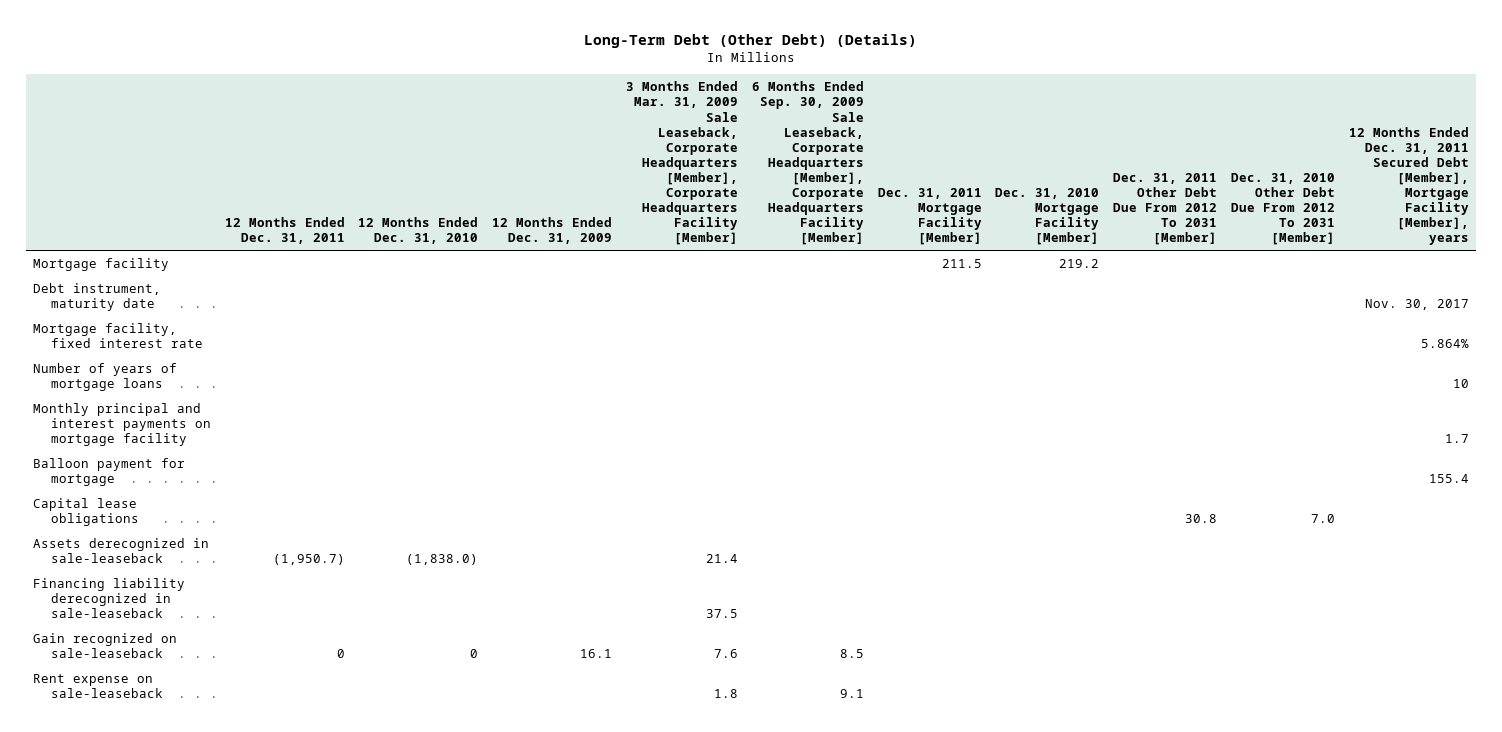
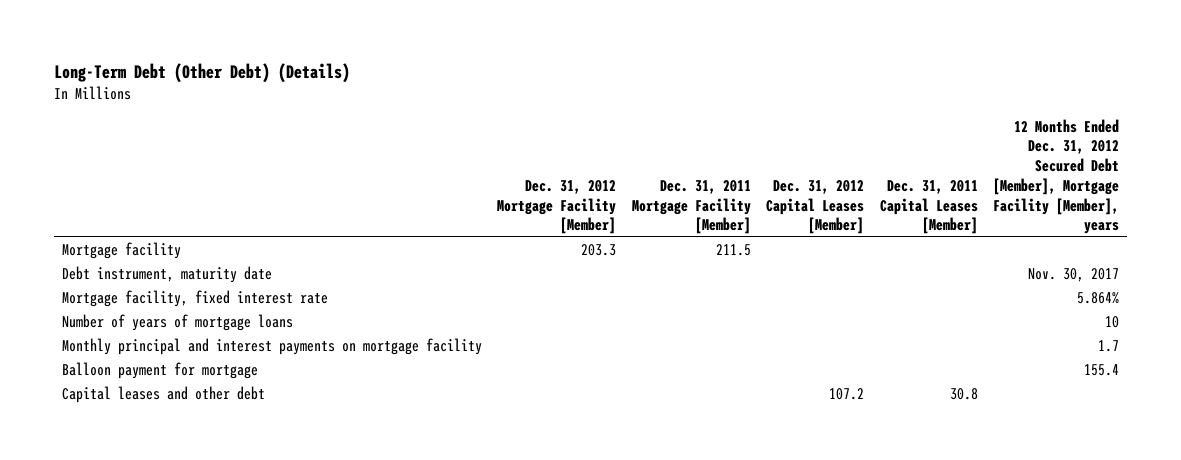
- | 12 Months Ended Dec. 31, 2011 | 12 Months Ended Dec. 31, 2010 | 12 Months Ended Dec. 31, 2009 | 3 Months Ended Mar. 31, 2009 Sale Leaseback, Corporate Headquarters [Member], Corporate Headquarters Facility [Member] | 6 Months Ended Sep. 30, 2009 Sale Leaseback, Corporate Headquarters [Member], Corporate Headquarters Facility [Member] | Dec. 31, 2011 Mortgage Facility [Member] | Dec. 31, 2010 Mortgage Facility [Member] | Dec. 31, 2011 Other Debt Due From 2012 To 2031 [Member] | Dec. 31, 2010 Other Debt Due From 2012 To 2031 [Member] | 12 Months Ended Dec. 31, 2011 Secured Debt [Member], Mortgage Facility [Member], years
+ | Dec. 31, 2012 Mortgage Facility [Member] | Dec. 31, 2011 Mortgage Facility [Member] | Dec. 31, 2012 Capital Leases [Member] | Dec. 31, 2011 Capital Leases [Member] | 12 Months Ended Dec. 31, 2012 Secured Debt [Member], Mortgage Facility [Member], years
- Capital lease obligations | | | | | | | | 30.8 | 7.0 |
- Assets derecognized in sale-leaseback | (1,950.7) | (1,838.0) | | 21.4 | | | | | |
- Financing liability derecognized in sale-leaseback | | | | 37.5 | | | | | |
- Gain recognized on sale-leaseback | 0 | 0 | 16.1 | 7.6 | 8.5 | | | | |
- Rent expense on sale-leaseback | | | | 1.8 | 9.1 | | | | |
+ Capital leases and other debt | | | 107.2 | 30.8 |

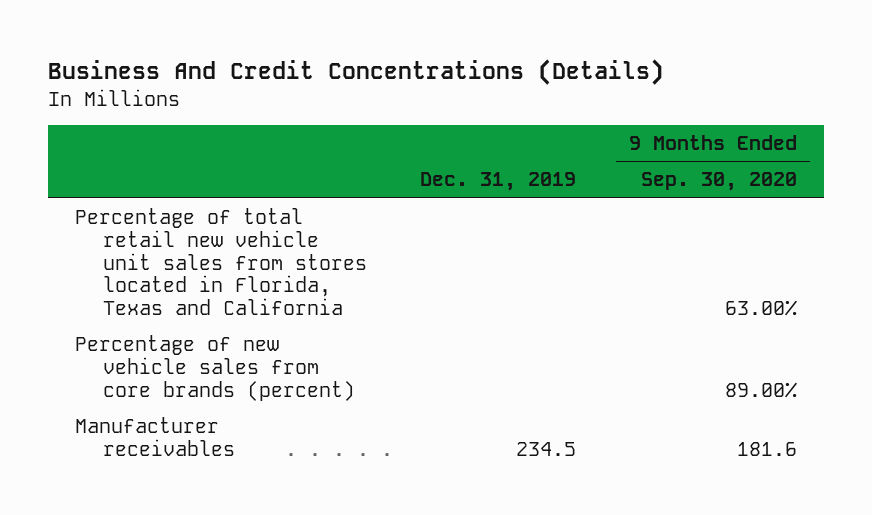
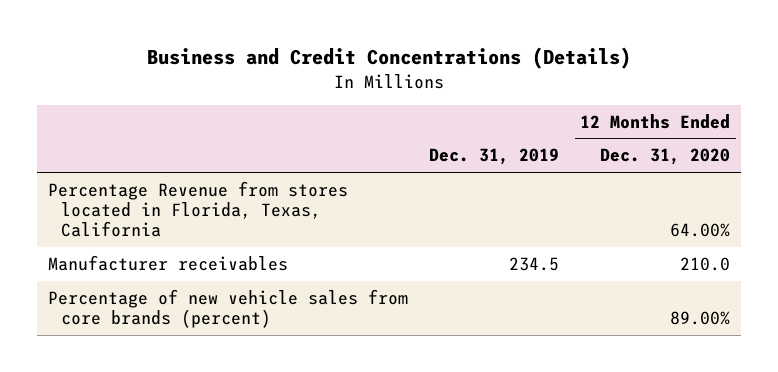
- Business And Credit Concentrations (Details)
+ Business and Credit Concentrations (Details)
- | Dec. 31, 2019 | 9 Months Ended Sep. 30, 2020
+ | Dec. 31, 2019 | 12 Months Ended Dec. 31, 2020
- Percentage of total retail new vehicle unit sales from stores located in Florida, Texas and California | | 63.00%
+ Percentage Revenue from stores located in Florida, Texas, California | | 64.00%
moved down: Percentage of new vehicle sales from core brands (percent) | | 89.00%

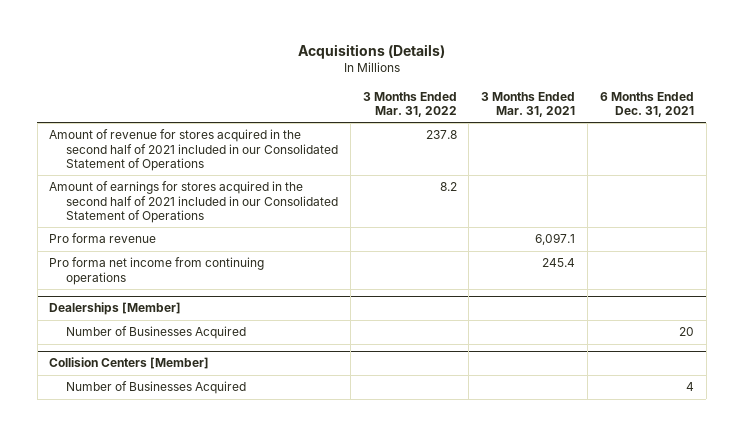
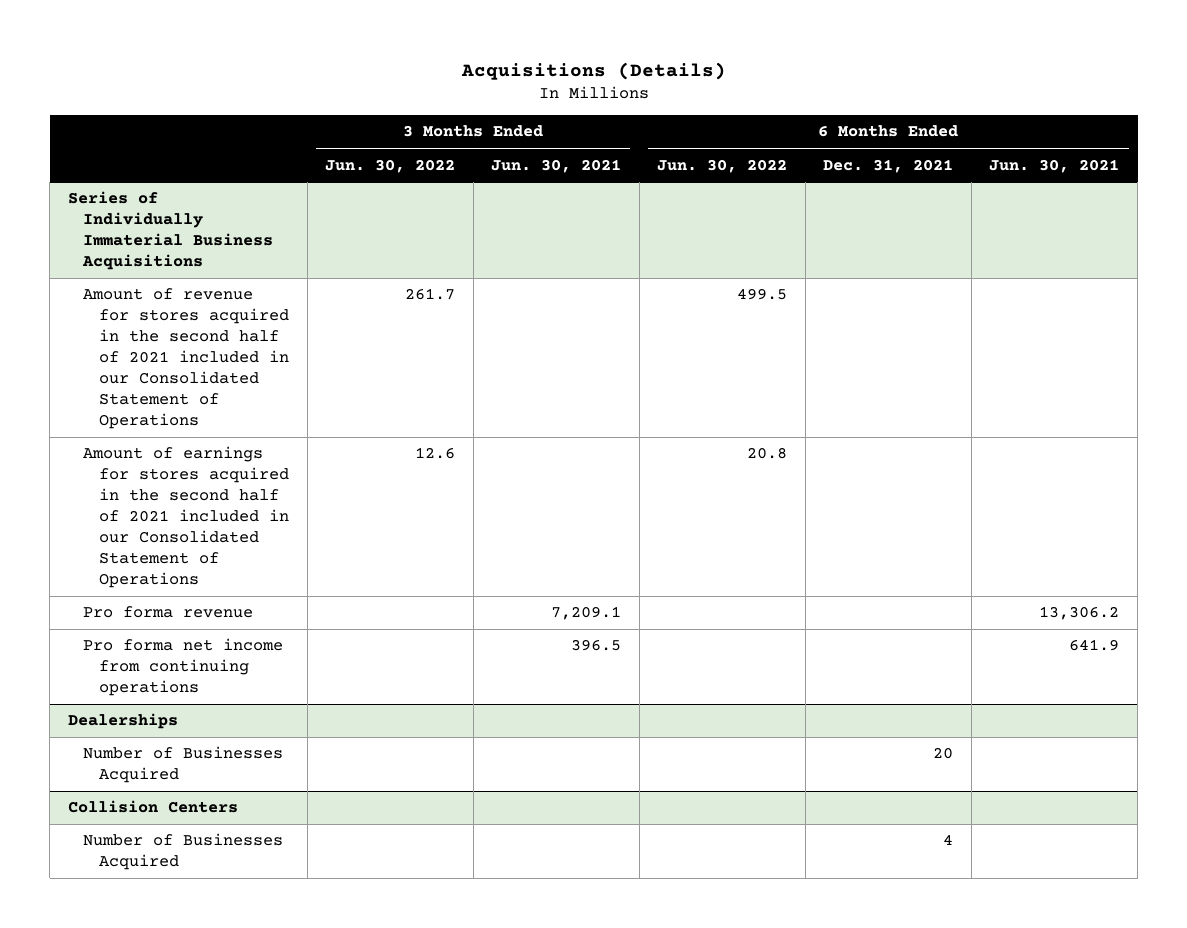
- | 3 Months Ended Mar. 31, 2022 | 3 Months Ended Mar. 31, 2021 | 6 Months Ended Dec. 31, 2021
+ | 3 Months Ended Jun. 30, 2022 | 3 Months Ended Jun. 30, 2021 | 6 Months Ended Jun. 30, 2022 | 6 Months Ended Dec. 31, 2021 | 6 Months Ended Jun. 30, 2021
- Amount of revenue for stores acquired in the second half of 2021 included in our Consolidated Statement of Operations | 237.8 | |
- Amount of earnings for stores acquired in the second half of 2021 included in our Consolidated Statement of Operations | 8.2 | |
- Pro forma revenue | | 6,097.1 |
- Pro forma net income from continuing operations | | 245.4 |
- Dealerships [Member]
+ Series of Individually Immaterial Business Acquisitions
+ Amount of revenue for stores acquired in the second half of 2021 included in our Consolidated Statement of Operations | 261.7 | | 499.5 | |
+ Amount of earnings for stores acquired in the second half of 2021 included in our Consolidated Statement of Operations | 12.6 | | 20.8 | |
+ Pro forma revenue | | 7,209.1 | | | 13,306.2
+ Pro forma net income from continuing operations | | 396.5 | | | 641.9
+ Dealerships
- Collision Centers [Member]
+ Collision Centers

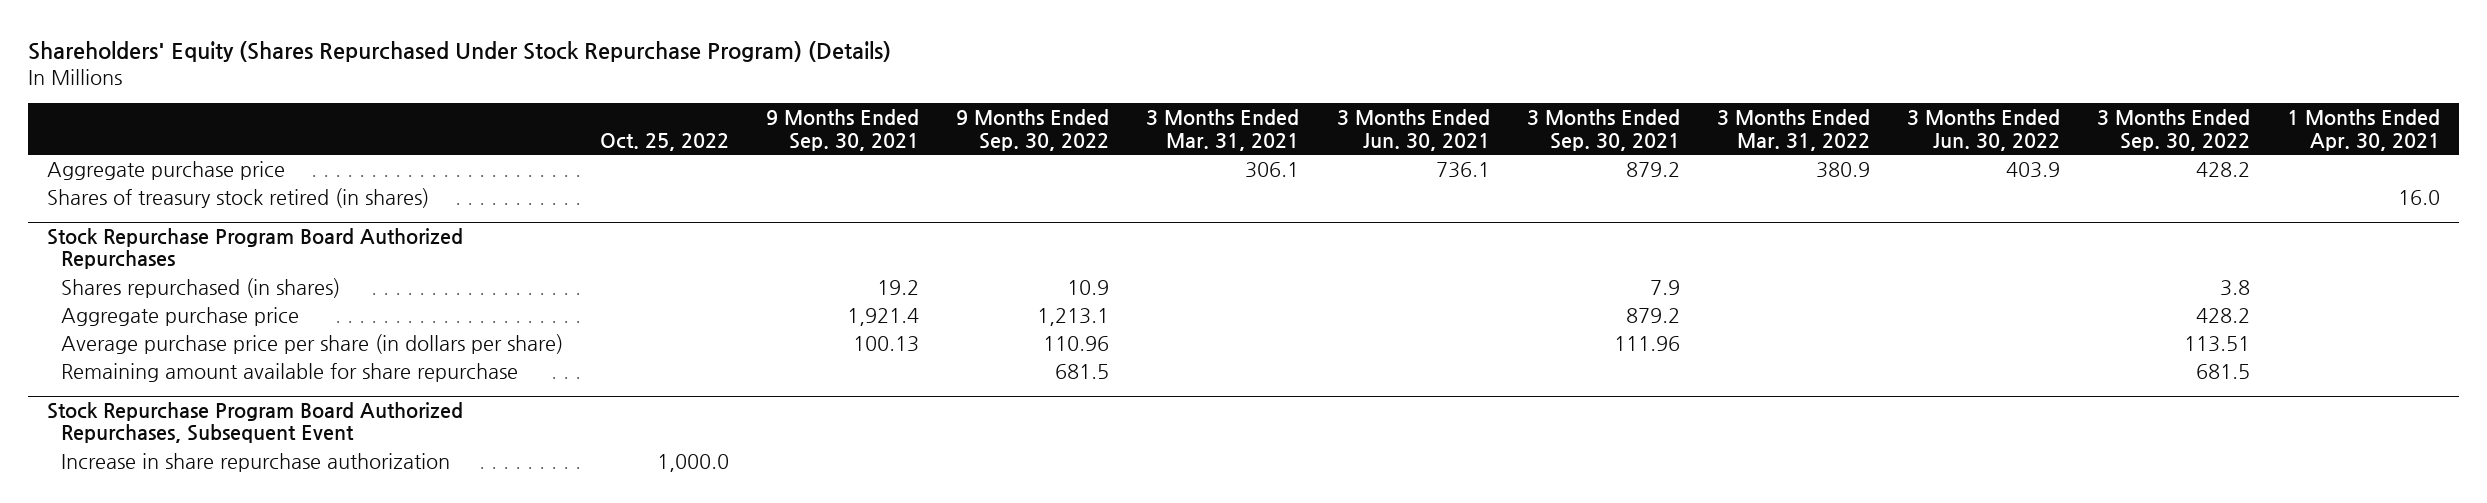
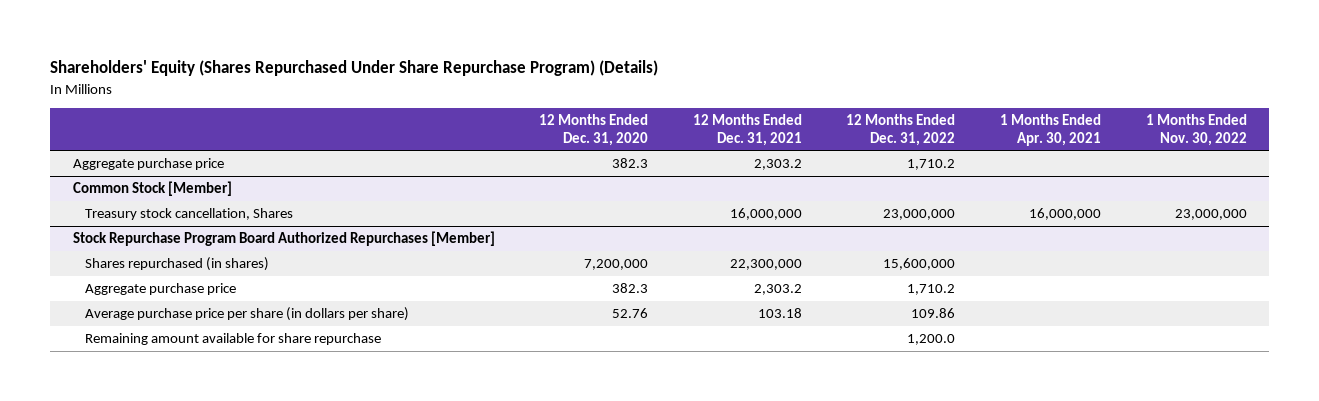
- Shareholders' Equity (Shares Repurchased Under Stock Repurchase Program) (Details)
+ Shareholders' Equity (Shares Repurchased Under Share Repurchase Program) (Details)
- | Oct. 25, 2022 | 9 Months Ended Sep. 30, 2021 | 9 Months Ended Sep. 30, 2022 | 3 Months Ended Mar. 31, 2021 | 3 Months Ended Jun. 30, 2021 | 3 Months Ended Sep. 30, 2021 | 3 Months Ended Mar. 31, 2022 | 3 Months Ended Jun. 30, 2022 | 3 Months Ended Sep. 30, 2022 | 1 Months Ended Apr. 30, 2021
+ | 12 Months Ended Dec. 31, 2020 | 12 Months Ended Dec. 31, 2021 | 12 Months Ended Dec. 31, 2022 | 1 Months Ended Apr. 30, 2021 | 1 Months Ended Nov. 30, 2022
- Shares of treasury stock retired (in shares) | | | | | | | | | | 16.0
- Stock Repurchase Program Board Authorized Repurchases
+ Common Stock [Member]
+ Treasury stock cancellation, Shares | | 16,000,000 | 23,000,000 | 16,000,000 | 23,000,000
+ Stock Repurchase Program Board Authorized Repurchases [Member]
- Stock Repurchase Program Board Authorized Repurchases, Subsequent Event
- Increase in share repurchase authorization | 1,000.0 | | | | | | | | |

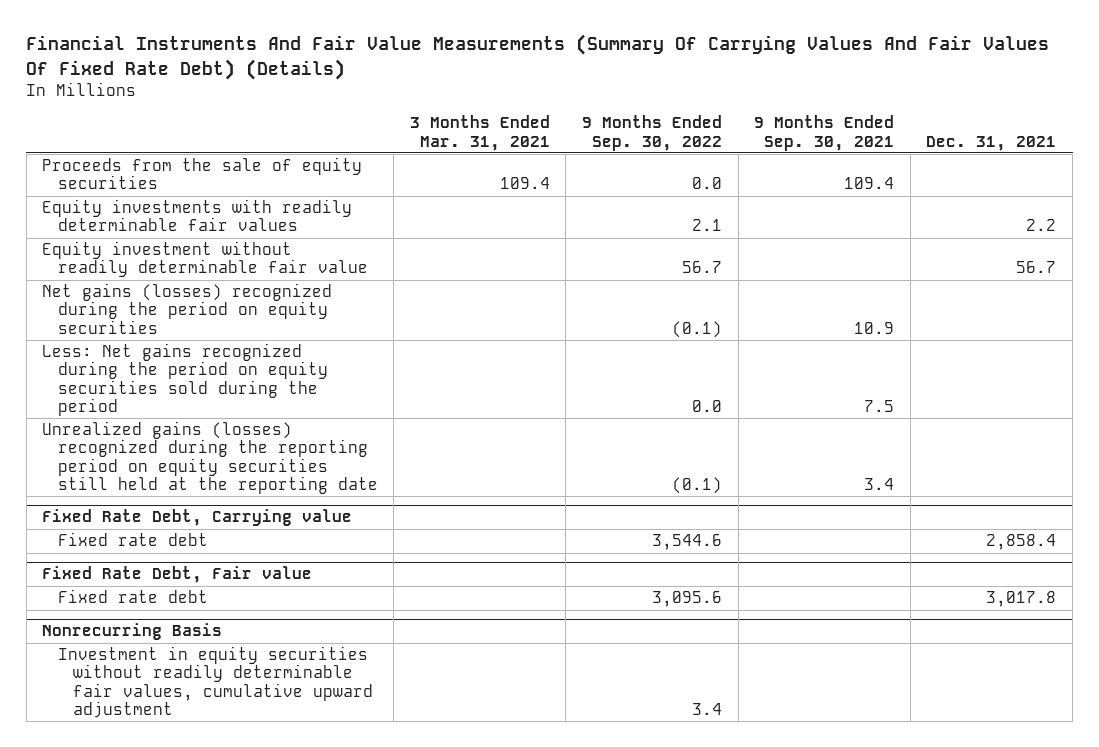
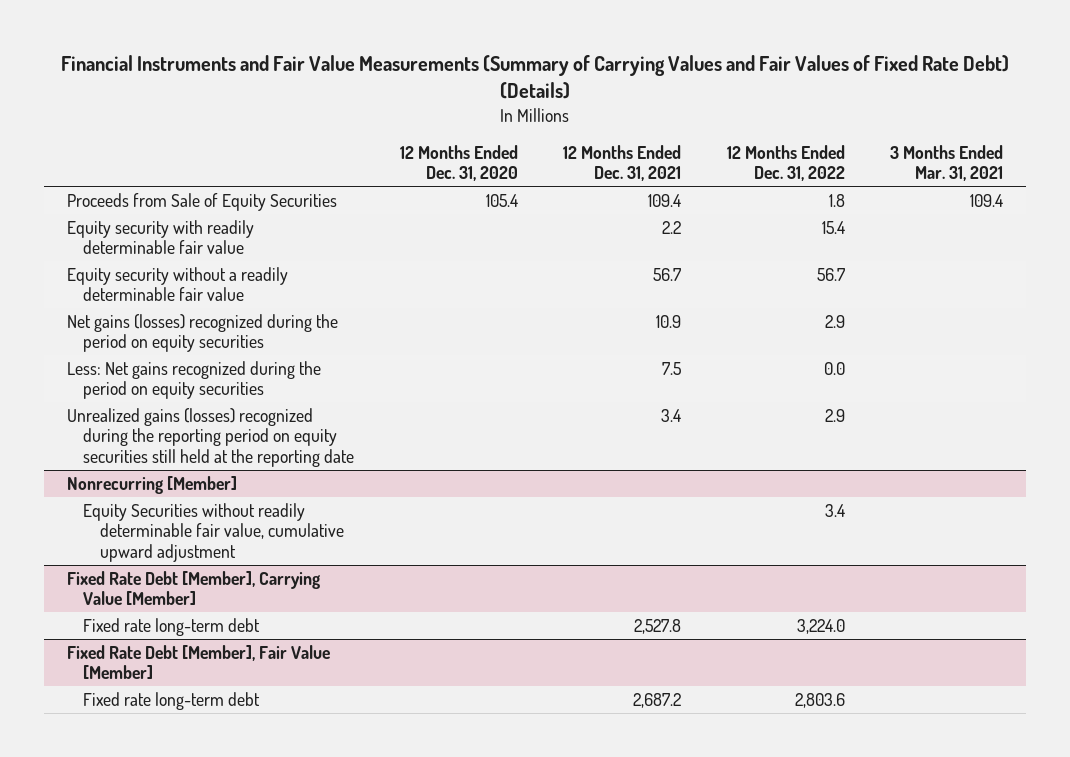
- Financial Instruments And Fair Value Measurements (Summary Of Carrying Values And Fair Values Of Fixed Rate Debt) (Details)
+ Financial Instruments and Fair Value Measurements (Summary of Carrying Values and Fair Values of Fixed Rate Debt) (Details)
- | 3 Months Ended Mar. 31, 2021 | 9 Months Ended Sep. 30, 2022 | 9 Months Ended Sep. 30, 2021 | Dec. 31, 2021
+ | 12 Months Ended Dec. 31, 2020 | 12 Months Ended Dec. 31, 2021 | 12 Months Ended Dec. 31, 2022 | 3 Months Ended Mar. 31, 2021
- Proceeds from the sale of equity securities | 109.4 | 0.0 | 109.4 |
- Equity investments with readily determinable fair values | | 2.1 | | 2.2
- Equity investment without readily determinable fair value | | 56.7 | | 56.7
+ Proceeds from Sale of Equity Securities | 105.4 | 109.4 | 1.8 | 109.4
+ Equity security with readily determinable fair value | | 2.2 | 15.4 |
+ Equity security without a readily determinable fair value | | 56.7 | 56.7 |
- Less: Net gains recognized during the period on equity securities sold during the period | | 0.0 | 7.5 |
+ Less: Net gains recognized during the period on equity securities | | 7.5 | 0.0 |
- Fixed Rate Debt, Carrying value
- Fixed rate debt | | 3,544.6 | | 2,858.4
- Fixed Rate Debt, Fair value
- Fixed rate debt | | 3,095.6 | | 3,017.8
- Nonrecurring Basis
- Investment in equity securities without readily determinable fair values, cumulative upward adjustment | | 3.4 | |
+ Nonrecurring [Member]
+ Equity Securities without readily determinable fair value, cumulative upward adjustment | | | 3.4 |
+ Fixed Rate Debt [Member], Carrying Value [Member]
+ Fixed rate long-term debt | | 2,527.8 | 3,224.0 |
+ Fixed Rate Debt [Member], Fair Value [Member]
+ Fixed rate long-term debt | | 2,687.2 | 2,803.6 |

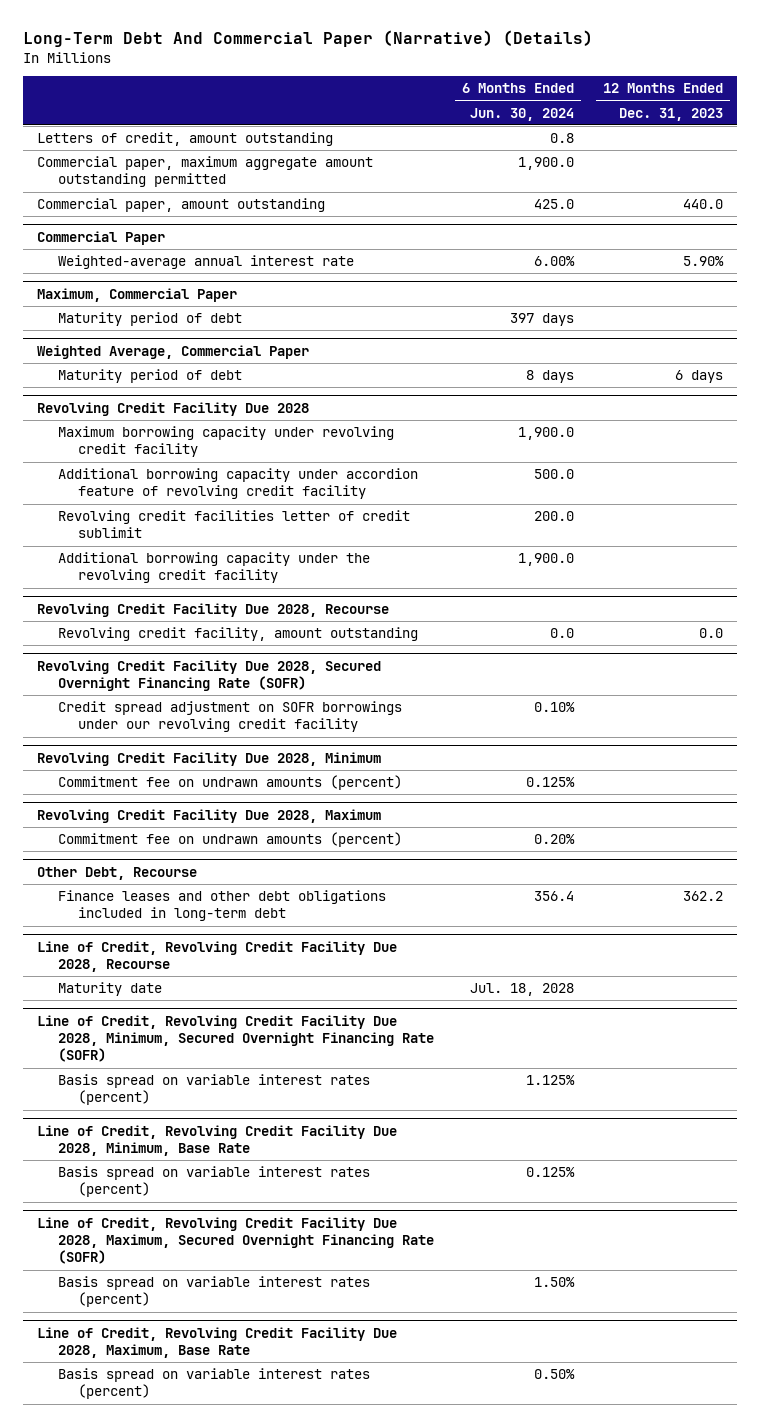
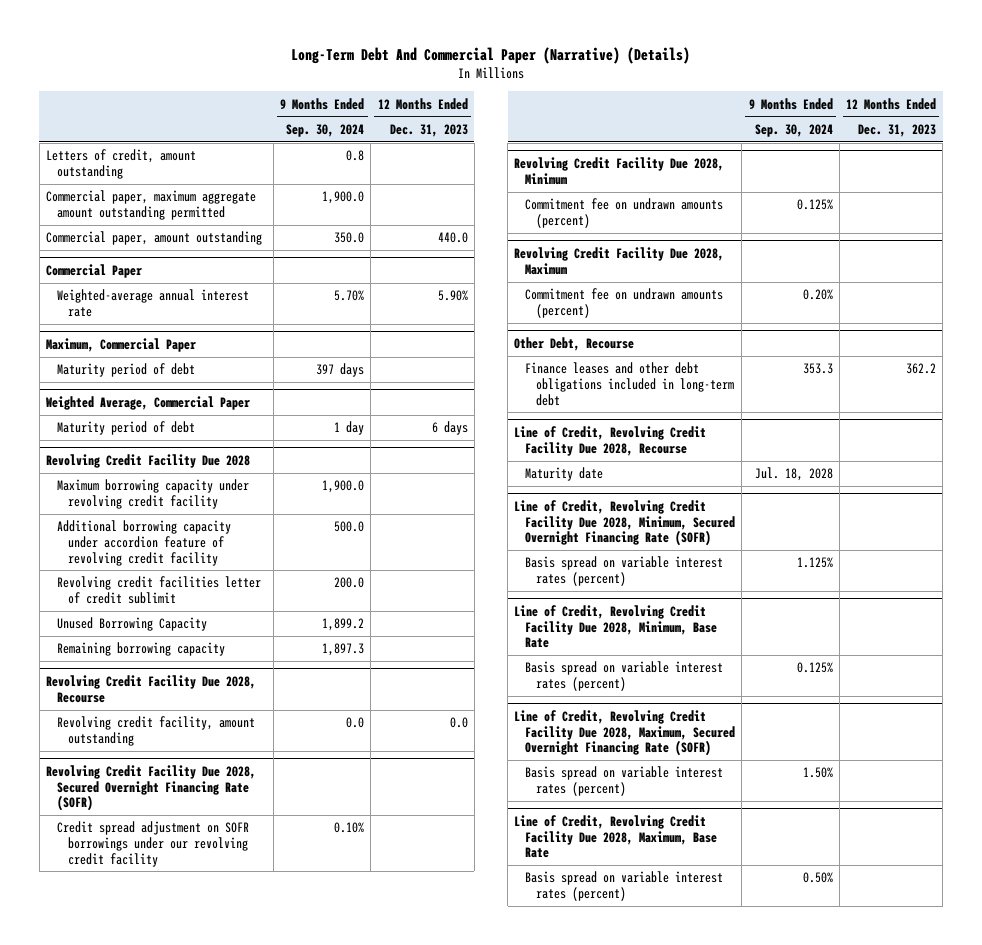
- | 6 Months Ended Jun. 30, 2024 | 12 Months Ended Dec. 31, 2023
+ | 9 Months Ended Sep. 30, 2024 | 12 Months Ended Dec. 31, 2023
@ Revolving Credit Facility Due 2028
- Additional borrowing capacity under the revolving credit facility | 1,900.0 |
+ Unused Borrowing Capacity | 1,899.2 |
+ Remaining borrowing capacity | 1,897.3 |

